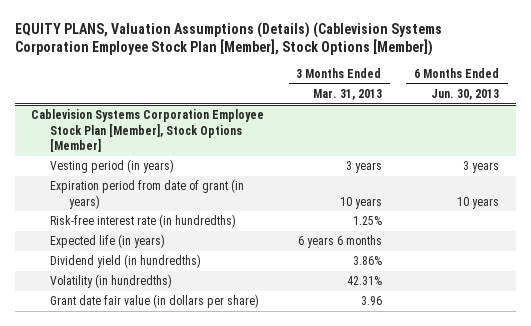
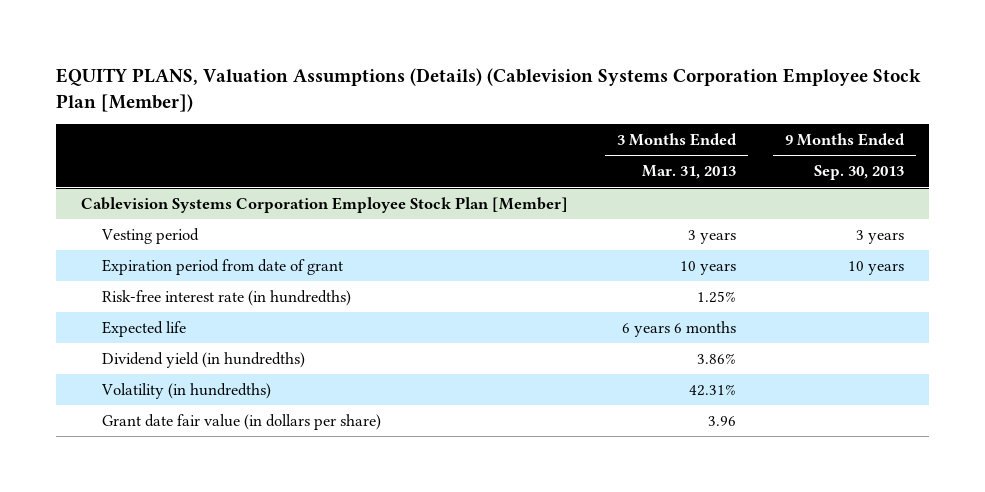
- EQUITY PLANS, Valuation Assumptions (Details) (Cablevision Systems Corporation Employee Stock Plan [Member], Stock Options [Member])
+ EQUITY PLANS, Valuation Assumptions (Details) (Cablevision Systems Corporation Employee Stock Plan [Member])
- | 3 Months Ended Mar. 31, 2013 | 6 Months Ended Jun. 30, 2013
+ | 3 Months Ended Mar. 31, 2013 | 9 Months Ended Sep. 30, 2013
- Cablevision Systems Corporation Employee Stock Plan [Member], Stock Options [Member]
- Vesting period (in years) | 3 years | 3 years
- Expiration period from date of grant (in years) | 10 years | 10 years
+ Cablevision Systems Corporation Employee Stock Plan [Member]
+ Vesting period | 3 years | 3 years
+ Expiration period from date of grant | 10 years | 10 years
- Expected life (in years) | 6 years 6 months |
+ Expected life | 6 years 6 months |

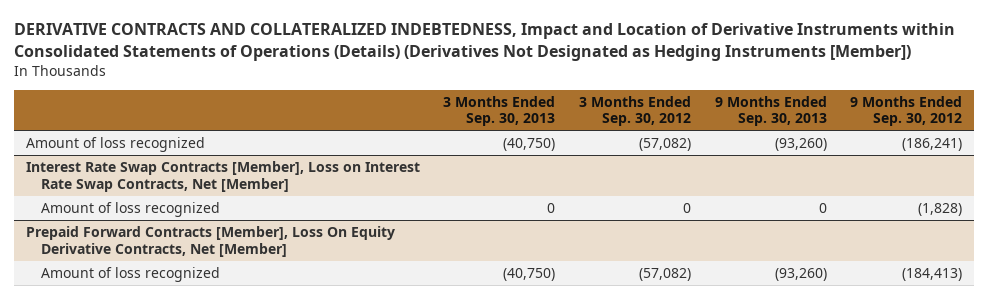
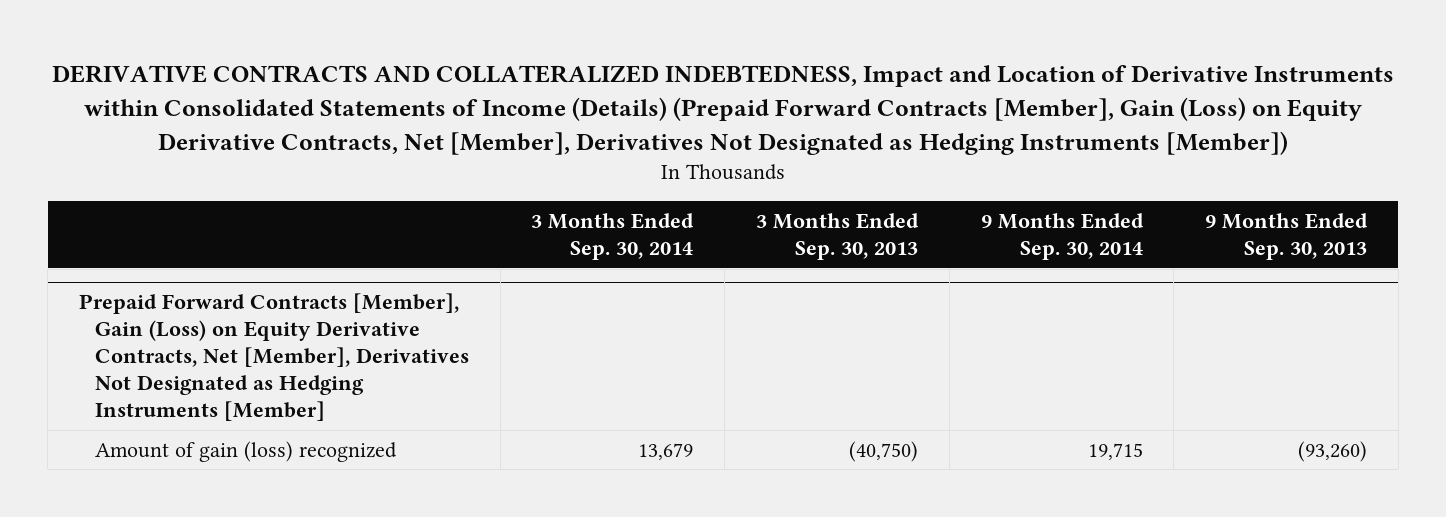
- DERIVATIVE CONTRACTS AND COLLATERALIZED INDEBTEDNESS, Impact and Location of Derivative Instruments within Consolidated Statements of Operations (Details) (Derivatives Not Designated as Hedging Instruments [Member])
+ DERIVATIVE CONTRACTS AND COLLATERALIZED INDEBTEDNESS, Impact and Location of Derivative Instruments within Consolidated Statements of Income (Details) (Prepaid Forward Contracts [Member], Gain (Loss) on Equity Derivative Contracts, Net [Member], Derivatives Not Designated as Hedging Instruments [Member])
- | 3 Months Ended Sep. 30, 2013 | 3 Months Ended Sep. 30, 2012 | 9 Months Ended Sep. 30, 2013 | 9 Months Ended Sep. 30, 2012
+ | 3 Months Ended Sep. 30, 2014 | 3 Months Ended Sep. 30, 2013 | 9 Months Ended Sep. 30, 2014 | 9 Months Ended Sep. 30, 2013
- Amount of loss recognized | (40,750) | (57,082) | (93,260) | (186,241)
- Interest Rate Swap Contracts [Member], Loss on Interest Rate Swap Contracts, Net [Member]
- Amount of loss recognized | 0 | 0 | 0 | (1,828)
- Prepaid Forward Contracts [Member], Loss On Equity Derivative Contracts, Net [Member]
- Amount of loss recognized | (40,750) | (57,082) | (93,260) | (184,413)
+ Prepaid Forward Contracts [Member], Gain (Loss) on Equity Derivative Contracts, Net [Member], Derivatives Not Designated as Hedging Instruments [Member]
+ Amount of gain (loss) recognized | 13,679 | (40,750) | 19,715 | (93,260)

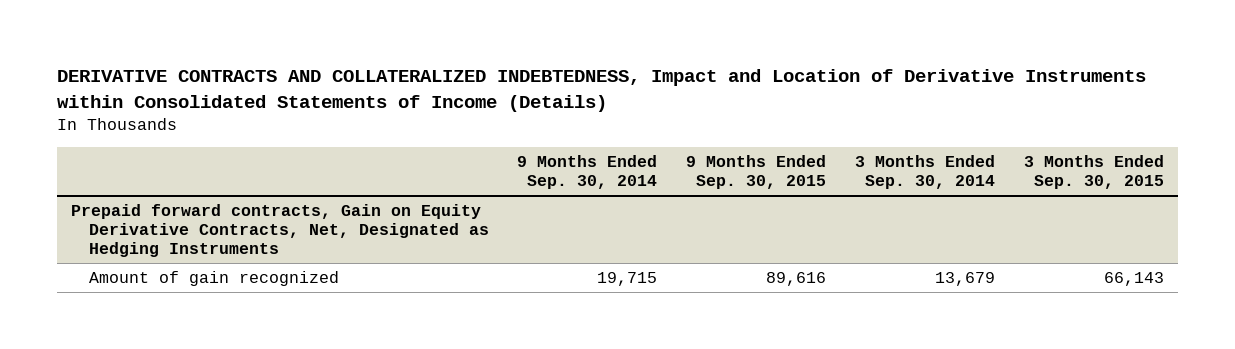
- DERIVATIVE CONTRACTS AND COLLATERALIZED INDEBTEDNESS, Impact and Location of Derivative Instruments within Consolidated Statements of Income (Details) (Prepaid Forward Contracts [Member], Gain (Loss) on Equity Derivative Contracts, Net [Member], Derivatives Not Designated as Hedging Instruments [Member])
+ DERIVATIVE CONTRACTS AND COLLATERALIZED INDEBTEDNESS, Impact and Location of Derivative Instruments within Consolidated Statements of Income (Details)
- | 3 Months Ended Sep. 30, 2014 | 3 Months Ended Sep. 30, 2013 | 9 Months Ended Sep. 30, 2014 | 9 Months Ended Sep. 30, 2013
+ | 9 Months Ended Sep. 30, 2014 | 9 Months Ended Sep. 30, 2015 | 3 Months Ended Sep. 30, 2014 | 3 Months Ended Sep. 30, 2015
- Prepaid Forward Contracts [Member], Gain (Loss) on Equity Derivative Contracts, Net [Member], Derivatives Not Designated as Hedging Instruments [Member]
- Amount of gain (loss) recognized | 13,679 | (40,750) | 19,715 | (93,260)
+ Prepaid forward contracts, Gain on Equity Derivative Contracts, Net, Designated as Hedging Instruments
+ Amount of gain recognized | 19,715 | 89,616 | 13,679 | 66,143

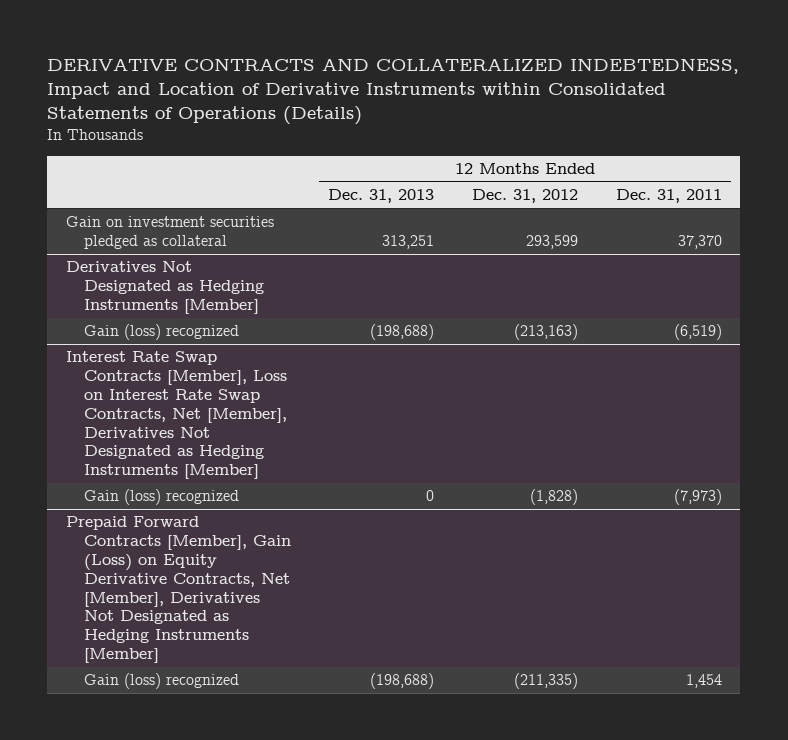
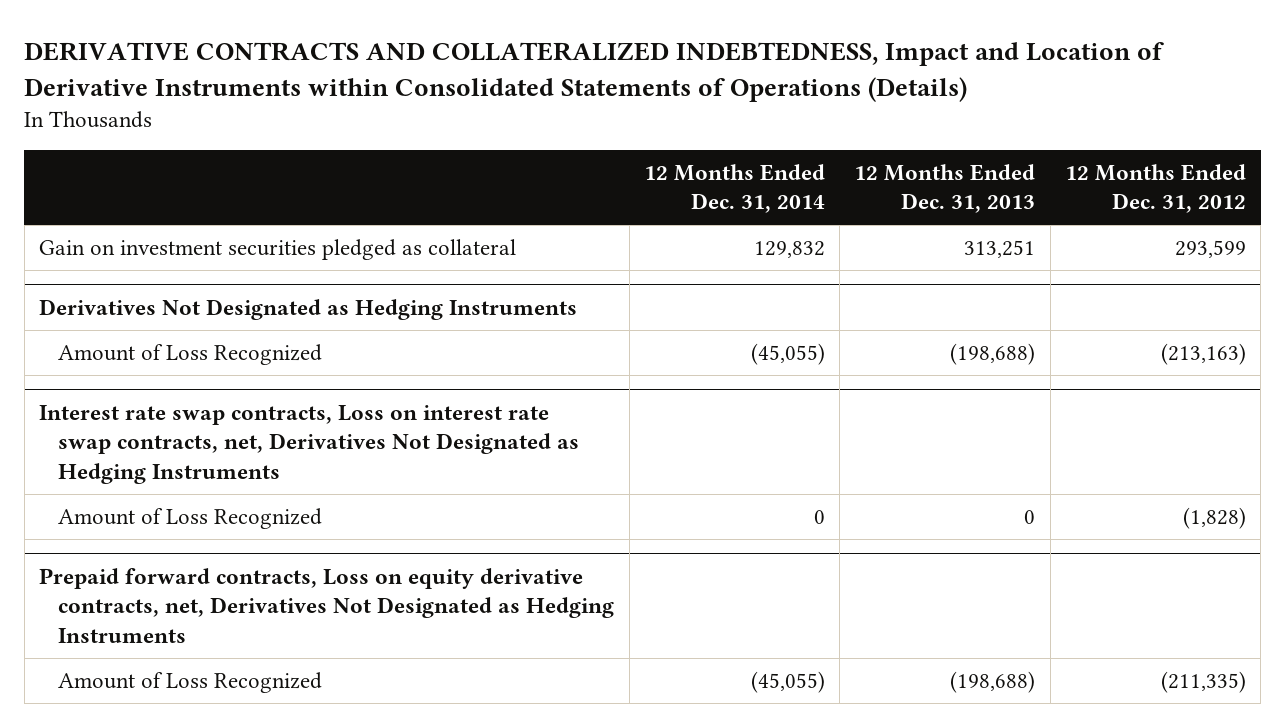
- | 12 Months Ended Dec. 31, 2013 | 12 Months Ended Dec. 31, 2012 | 12 Months Ended Dec. 31, 2011
+ | 12 Months Ended Dec. 31, 2014 | 12 Months Ended Dec. 31, 2013 | 12 Months Ended Dec. 31, 2012
- Derivatives Not Designated as Hedging Instruments [Member]
- Gain (loss) recognized | (198,688) | (213,163) | (6,519)
- Interest Rate Swap Contracts [Member], Loss on Interest Rate Swap Contracts, Net [Member], Derivatives Not Designated as Hedging Instruments [Member]
- Gain (loss) recognized | 0 | (1,828) | (7,973)
- Prepaid Forward Contracts [Member], Gain (Loss) on Equity Derivative Contracts, Net [Member], Derivatives Not Designated as Hedging Instruments [Member]
- Gain (loss) recognized | (198,688) | (211,335) | 1,454
+ Derivatives Not Designated as Hedging Instruments
+ Amount of Loss Recognized | (45,055) | (198,688) | (213,163)
+ Interest rate swap contracts, Loss on interest rate swap contracts, net, Derivatives Not Designated as Hedging Instruments
+ Amount of Loss Recognized | 0 | 0 | (1,828)
+ Prepaid forward contracts, Loss on equity derivative contracts, net, Derivatives Not Designated as Hedging Instruments
+ Amount of Loss Recognized | (45,055) | (198,688) | (211,335)

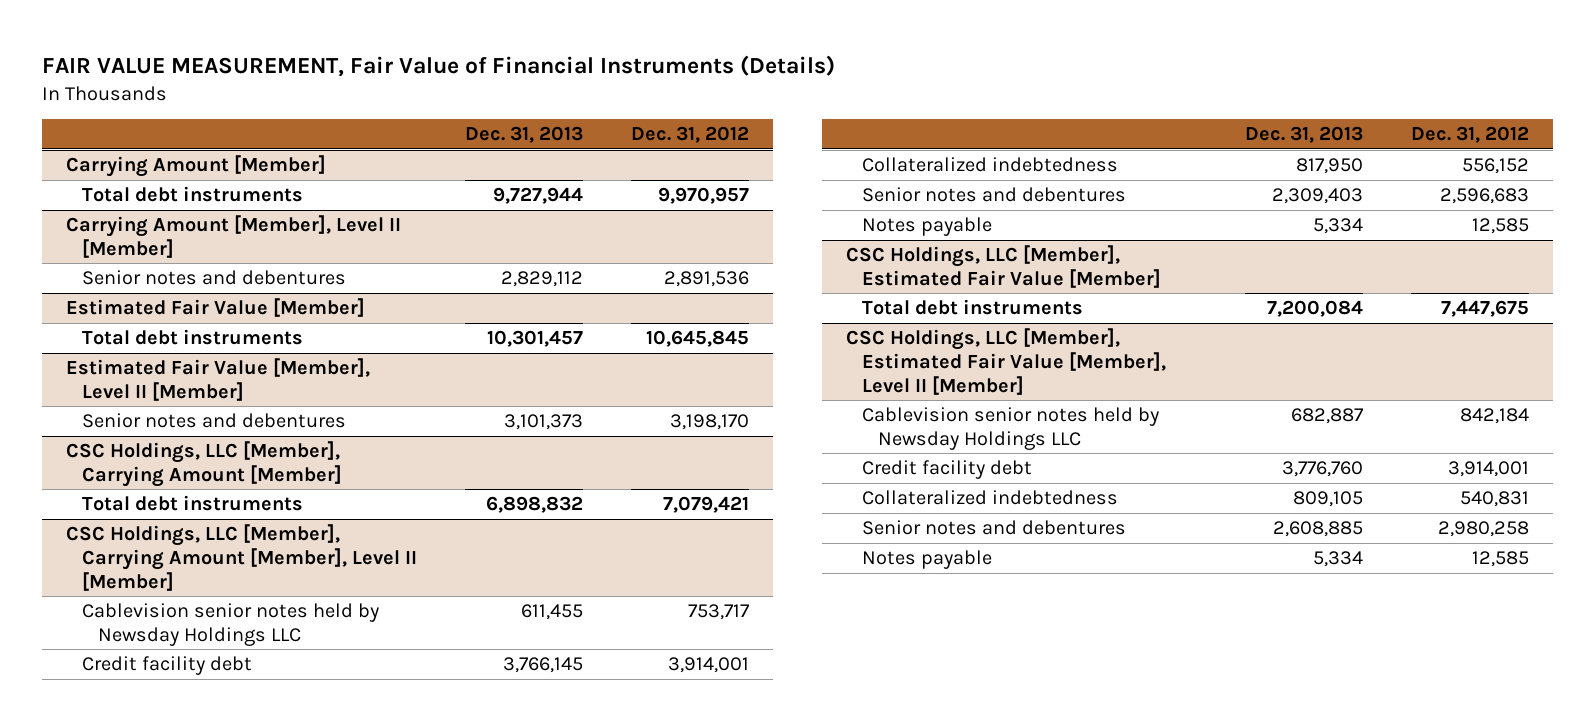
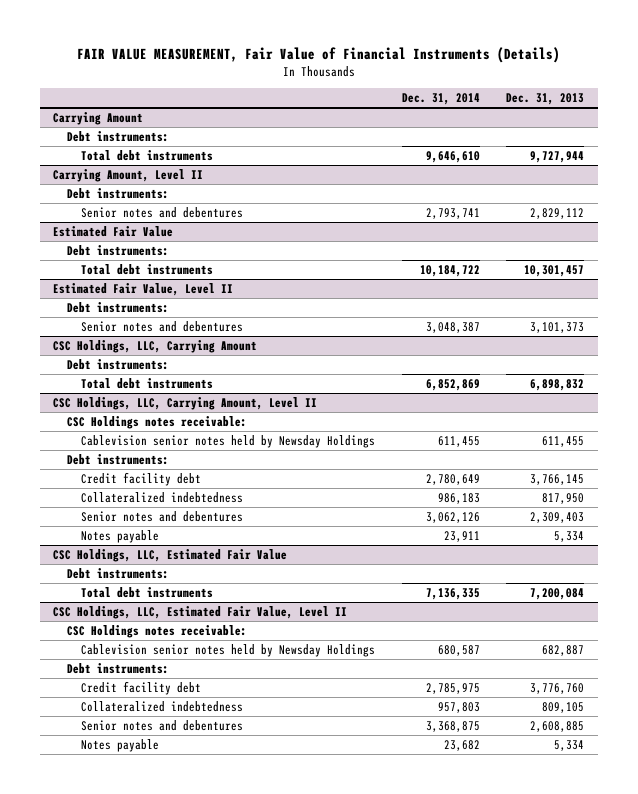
- | Dec. 31, 2013 | Dec. 31, 2012
+ | Dec. 31, 2014 | Dec. 31, 2013
- Carrying Amount [Member]
+ Carrying Amount
+ Debt instruments:
- Carrying Amount [Member], Level II [Member]
+ Carrying Amount, Level II
+ Debt instruments:
- Estimated Fair Value [Member]
+ Estimated Fair Value
+ Debt instruments:
- Estimated Fair Value [Member], Level II [Member]
+ Estimated Fair Value, Level II
+ Debt instruments:
- CSC Holdings, LLC [Member], Carrying Amount [Member]
+ CSC Holdings, LLC, Carrying Amount
+ Debt instruments:
- CSC Holdings, LLC [Member], Carrying Amount [Member], Level II [Member]
- Cablevision senior notes held by Newsday Holdings LLC | 611,455 | 753,717
+ CSC Holdings, LLC, Carrying Amount, Level II
+ CSC Holdings notes receivable:
+ Cablevision senior notes held by Newsday Holdings | 611,455 | 611,455
+ Debt instruments:
- CSC Holdings, LLC [Member], Estimated Fair Value [Member]
+ CSC Holdings, LLC, Estimated Fair Value
+ Debt instruments:
- CSC Holdings, LLC [Member], Estimated Fair Value [Member], Level II [Member]
- Cablevision senior notes held by Newsday Holdings LLC | 682,887 | 842,184
+ CSC Holdings, LLC, Estimated Fair Value, Level II
+ CSC Holdings notes receivable:
+ Cablevision senior notes held by Newsday Holdings | 680,587 | 682,887
+ Debt instruments:

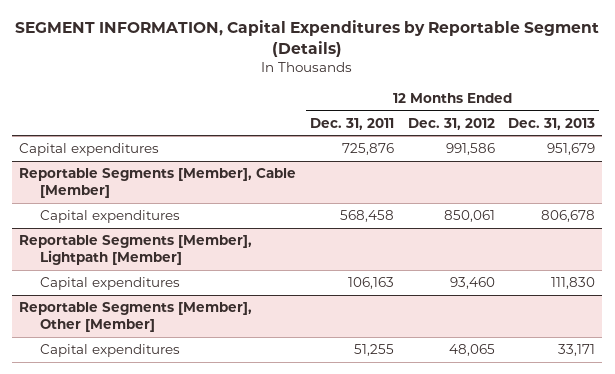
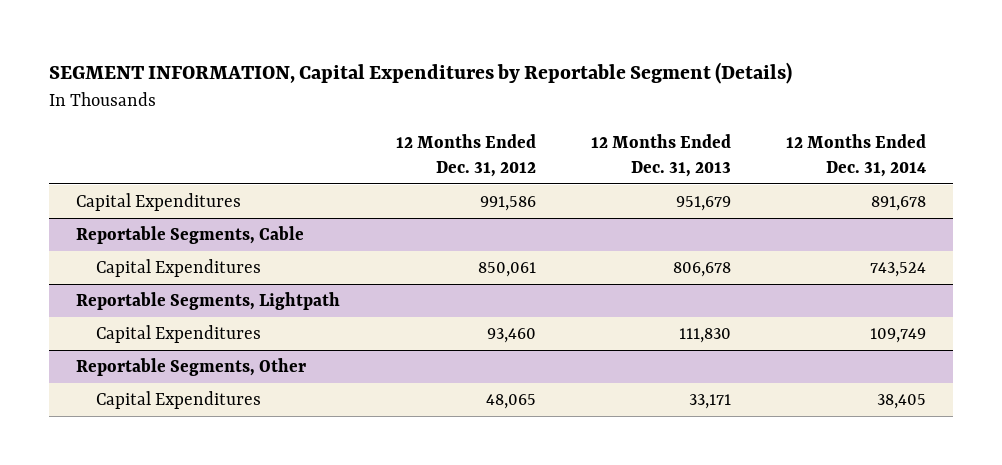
- | 12 Months Ended Dec. 31, 2011 | 12 Months Ended Dec. 31, 2012 | 12 Months Ended Dec. 31, 2013
+ | 12 Months Ended Dec. 31, 2012 | 12 Months Ended Dec. 31, 2013 | 12 Months Ended Dec. 31, 2014
- Capital expenditures | 725,876 | 991,586 | 951,679
- Reportable Segments [Member], Cable [Member]
- Capital expenditures | 568,458 | 850,061 | 806,678
- Reportable Segments [Member], Lightpath [Member]
- Capital expenditures | 106,163 | 93,460 | 111,830
- Reportable Segments [Member], Other [Member]
- Capital expenditures | 51,255 | 48,065 | 33,171
+ Capital Expenditures | 991,586 | 951,679 | 891,678
+ Reportable Segments, Cable
+ Capital Expenditures | 850,061 | 806,678 | 743,524
+ Reportable Segments, Lightpath
+ Capital Expenditures | 93,460 | 111,830 | 109,749
+ Reportable Segments, Other
+ Capital Expenditures | 48,065 | 33,171 | 38,405

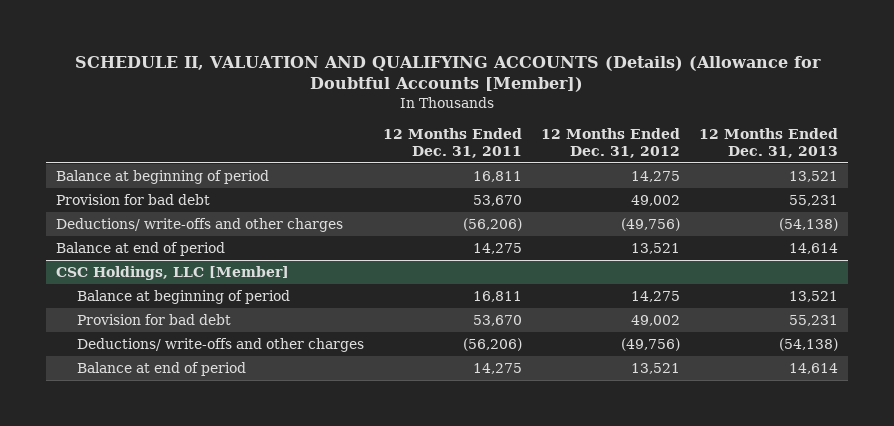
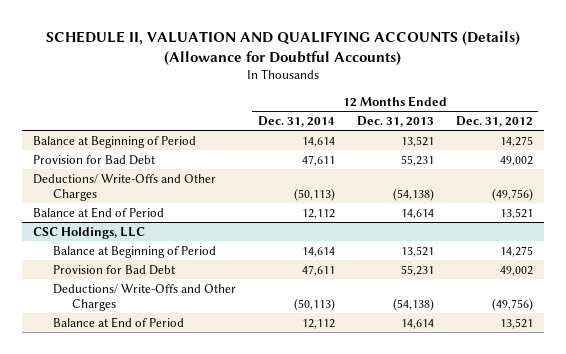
- SCHEDULE II, VALUATION AND QUALIFYING ACCOUNTS (Details) (Allowance for Doubtful Accounts [Member])
+ SCHEDULE II, VALUATION AND QUALIFYING ACCOUNTS (Details) (Allowance for Doubtful Accounts)
- | 12 Months Ended Dec. 31, 2011 | 12 Months Ended Dec. 31, 2012 | 12 Months Ended Dec. 31, 2013
+ | 12 Months Ended Dec. 31, 2014 | 12 Months Ended Dec. 31, 2013 | 12 Months Ended Dec. 31, 2012
- Balance at beginning of period | 16,811 | 14,275 | 13,521
- Provision for bad debt | 53,670 | 49,002 | 55,231
- Deductions/ write-offs and other charges | (56,206) | (49,756) | (54,138)
- Balance at end of period | 14,275 | 13,521 | 14,614
- CSC Holdings, LLC [Member]
- Balance at beginning of period | 16,811 | 14,275 | 13,521
- Provision for bad debt | 53,670 | 49,002 | 55,231
- Deductions/ write-offs and other charges | (56,206) | (49,756) | (54,138)
- Balance at end of period | 14,275 | 13,521 | 14,614
+ Balance at Beginning of Period | 14,614 | 13,521 | 14,275
+ Provision for Bad Debt | 47,611 | 55,231 | 49,002
+ Deductions/ Write-Offs and Other Charges | (50,113) | (54,138) | (49,756)
+ Balance at End of Period | 12,112 | 14,614 | 13,521
+ CSC Holdings, LLC
+ Balance at Beginning of Period | 14,614 | 13,521 | 14,275
+ Provision for Bad Debt | 47,611 | 55,231 | 49,002
+ Deductions/ Write-Offs and Other Charges | (50,113) | (54,138) | (49,756)
+ Balance at End of Period | 12,112 | 14,614 | 13,521

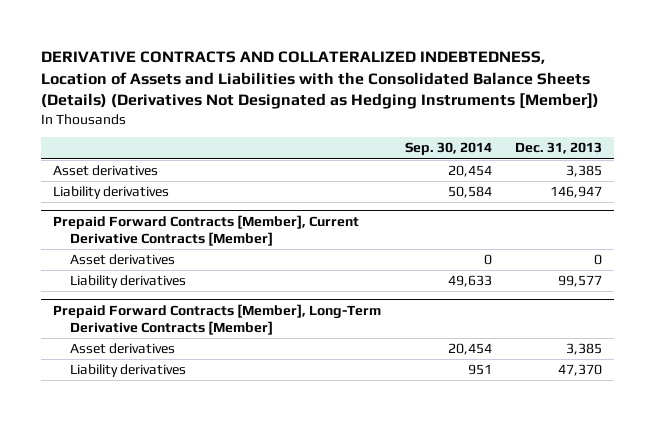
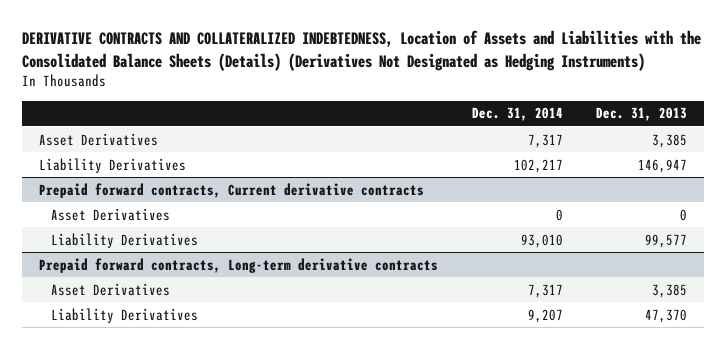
- DERIVATIVE CONTRACTS AND COLLATERALIZED INDEBTEDNESS, Location of Assets and Liabilities with the Consolidated Balance Sheets (Details) (Derivatives Not Designated as Hedging Instruments [Member])
+ DERIVATIVE CONTRACTS AND COLLATERALIZED INDEBTEDNESS, Location of Assets and Liabilities with the Consolidated Balance Sheets (Details) (Derivatives Not Designated as Hedging Instruments)
- | Sep. 30, 2014 | Dec. 31, 2013
+ | Dec. 31, 2014 | Dec. 31, 2013
- Asset derivatives | 20,454 | 3,385
- Liability derivatives | 50,584 | 146,947
- Prepaid Forward Contracts [Member], Current Derivative Contracts [Member]
- Asset derivatives | 0 | 0
- Liability derivatives | 49,633 | 99,577
- Prepaid Forward Contracts [Member], Long-Term Derivative Contracts [Member]
- Asset derivatives | 20,454 | 3,385
- Liability derivatives | 951 | 47,370
+ Asset Derivatives | 7,317 | 3,385
+ Liability Derivatives | 102,217 | 146,947
+ Prepaid forward contracts, Current derivative contracts
+ Asset Derivatives | 0 | 0
+ Liability Derivatives | 93,010 | 99,577
+ Prepaid forward contracts, Long-term derivative contracts
+ Asset Derivatives | 7,317 | 3,385
+ Liability Derivatives | 9,207 | 47,370

